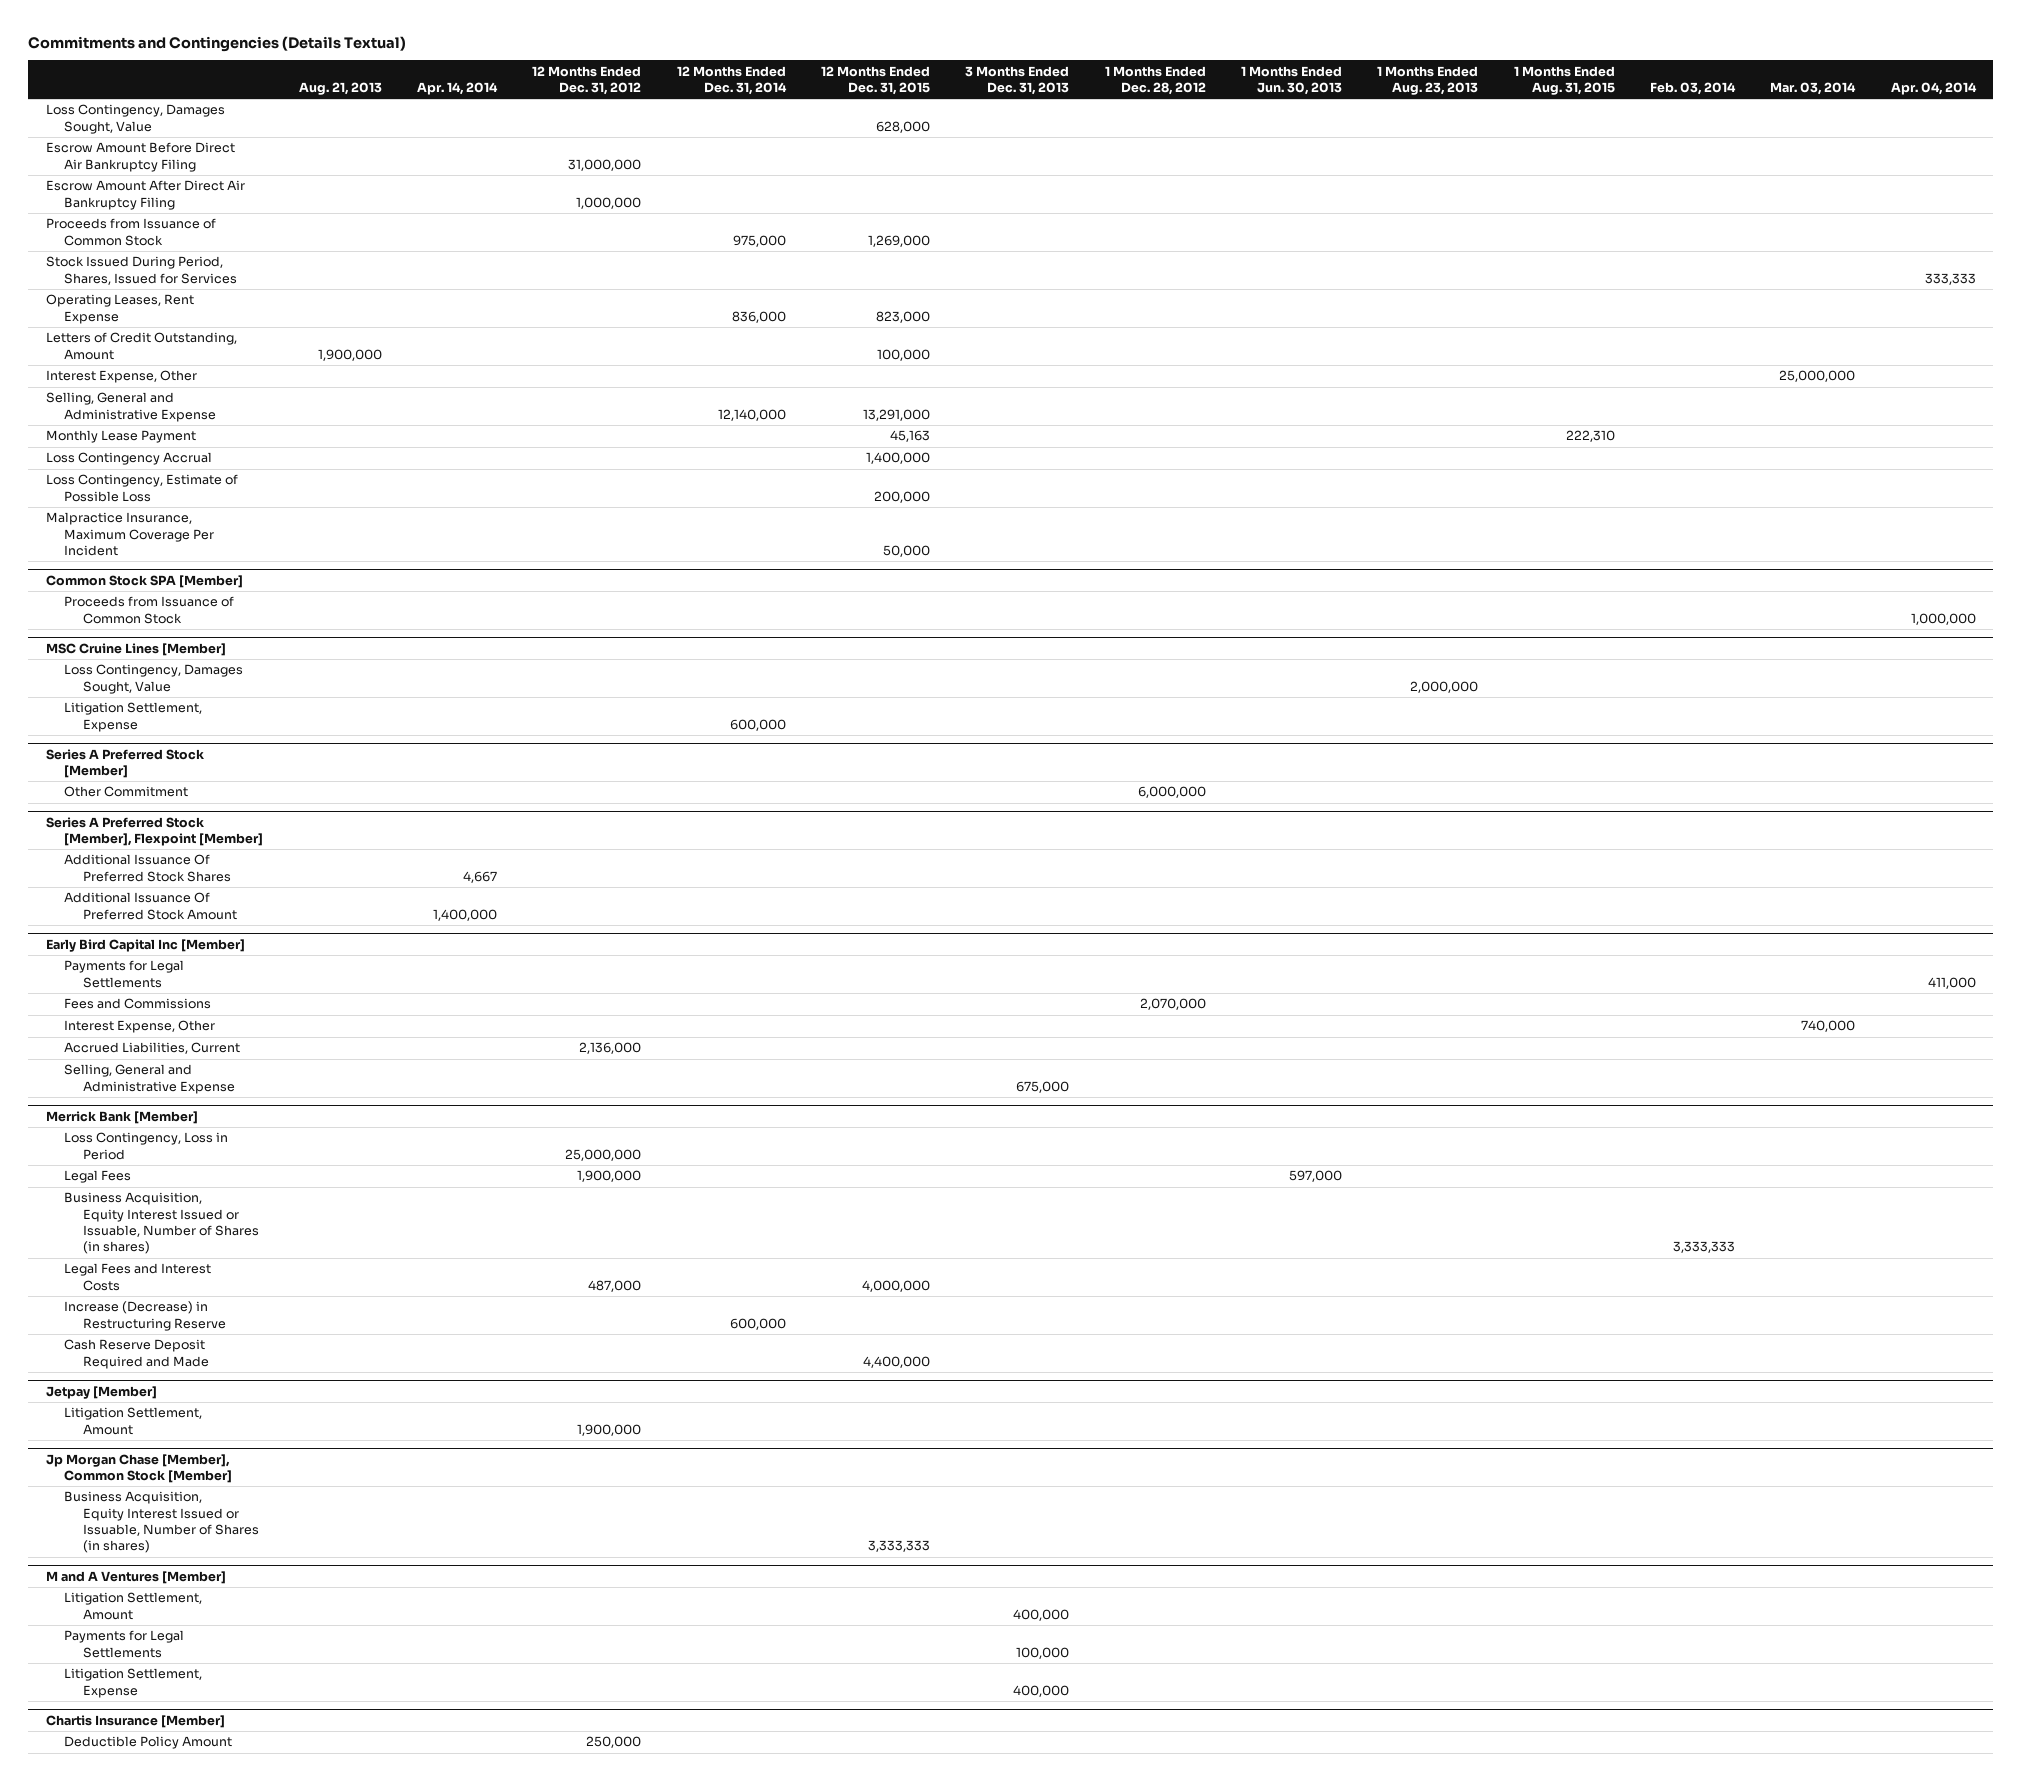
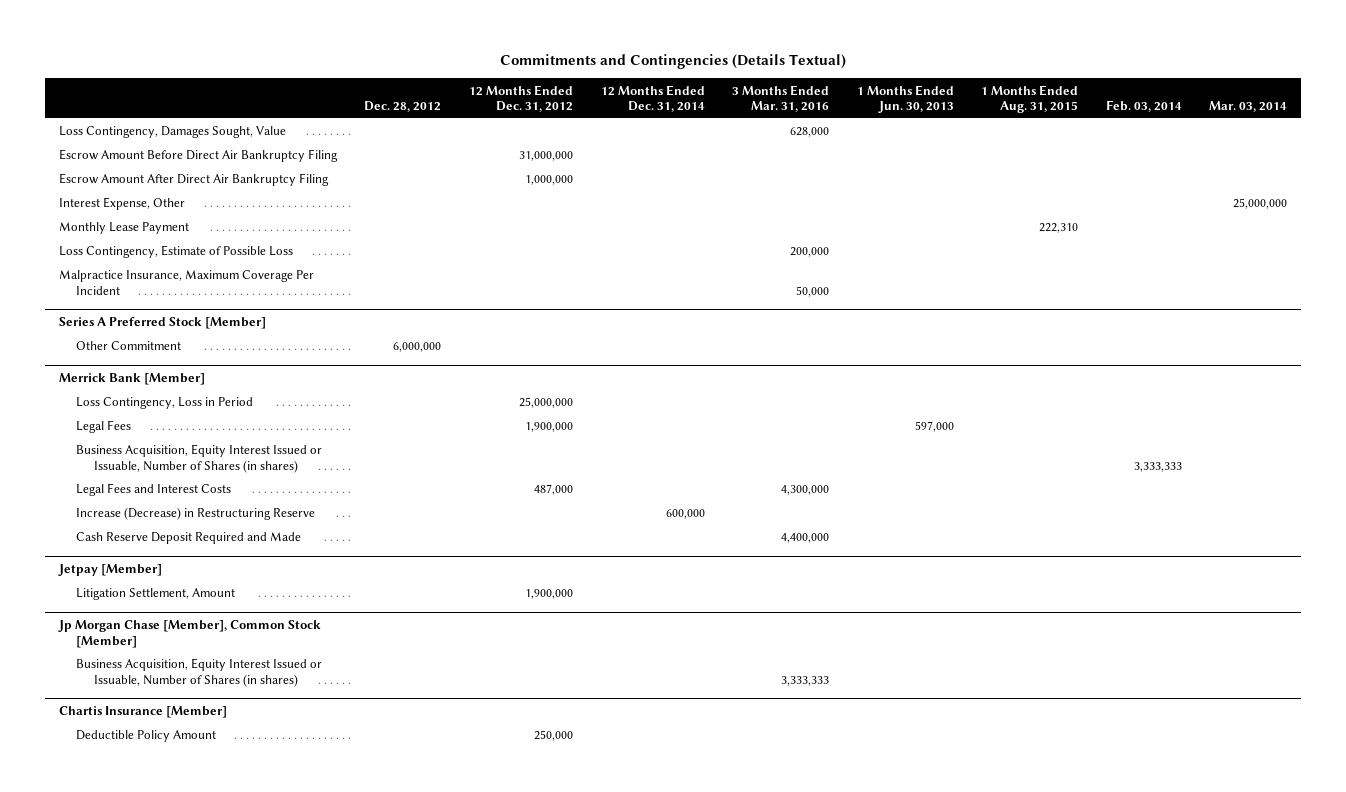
- | Aug. 21, 2013 | Apr. 14, 2014 | 12 Months Ended Dec. 31, 2012 | 12 Months Ended Dec. 31, 2014 | 12 Months Ended Dec. 31, 2015 | 3 Months Ended Dec. 31, 2013 | 1 Months Ended Dec. 28, 2012 | 1 Months Ended Jun. 30, 2013 | 1 Months Ended Aug. 23, 2013 | 1 Months Ended Aug. 31, 2015 | Feb. 03, 2014 | Mar. 03, 2014 | Apr. 04, 2014
+ | Dec. 28, 2012 | 12 Months Ended Dec. 31, 2012 | 12 Months Ended Dec. 31, 2014 | 3 Months Ended Mar. 31, 2016 | 1 Months Ended Jun. 30, 2013 | 1 Months Ended Aug. 31, 2015 | Feb. 03, 2014 | Mar. 03, 2014
- Proceeds from Issuance of Common Stock | | | | 975,000 | 1,269,000 | | | | | | | |
- Stock Issued During Period, Shares, Issued for Services | | | | | | | | | | | | | 333,333
- Operating Leases, Rent Expense | | | | 836,000 | 823,000 | | | | | | | |
- Letters of Credit Outstanding, Amount | 1,900,000 | | | | 100,000 | | | | | | | |
- Selling, General and Administrative Expense | | | | 12,140,000 | 13,291,000 | | | | | | | |
- Loss Contingency Accrual | | | | | 1,400,000 | | | | | | | |
- Common Stock SPA [Member]
- Proceeds from Issuance of Common Stock | | | | | | | | | | | | | 1,000,000
- MSC Cruine Lines [Member]
- Loss Contingency, Damages Sought, Value | | | | | | | | | 2,000,000 | | | |
- Litigation Settlement, Expense | | | | 600,000 | | | | | | | | |
- Series A Preferred Stock [Member], Flexpoint [Member]
- Additional Issuance Of Preferred Stock Shares | | 4,667 | | | | | | | | | | |
- Additional Issuance Of Preferred Stock Amount | | 1,400,000 | | | | | | | | | | |
- Early Bird Capital Inc [Member]
- Payments for Legal Settlements | | | | | | | | | | | | | 411,000
- Fees and Commissions | | | | | | | 2,070,000 | | | | | |
- Interest Expense, Other | | | | | | | | | | | | 740,000 |
- Accrued Liabilities, Current | | | 2,136,000 | | | | | | | | | |
- Selling, General and Administrative Expense | | | | | | 675,000 | | | | | | |
- M and A Ventures [Member]
- Litigation Settlement, Amount | | | | | | 400,000 | | | | | | |
- Payments for Legal Settlements | | | | | | 100,000 | | | | | | |
- Litigation Settlement, Expense | | | | | | 400,000 | | | | | | |

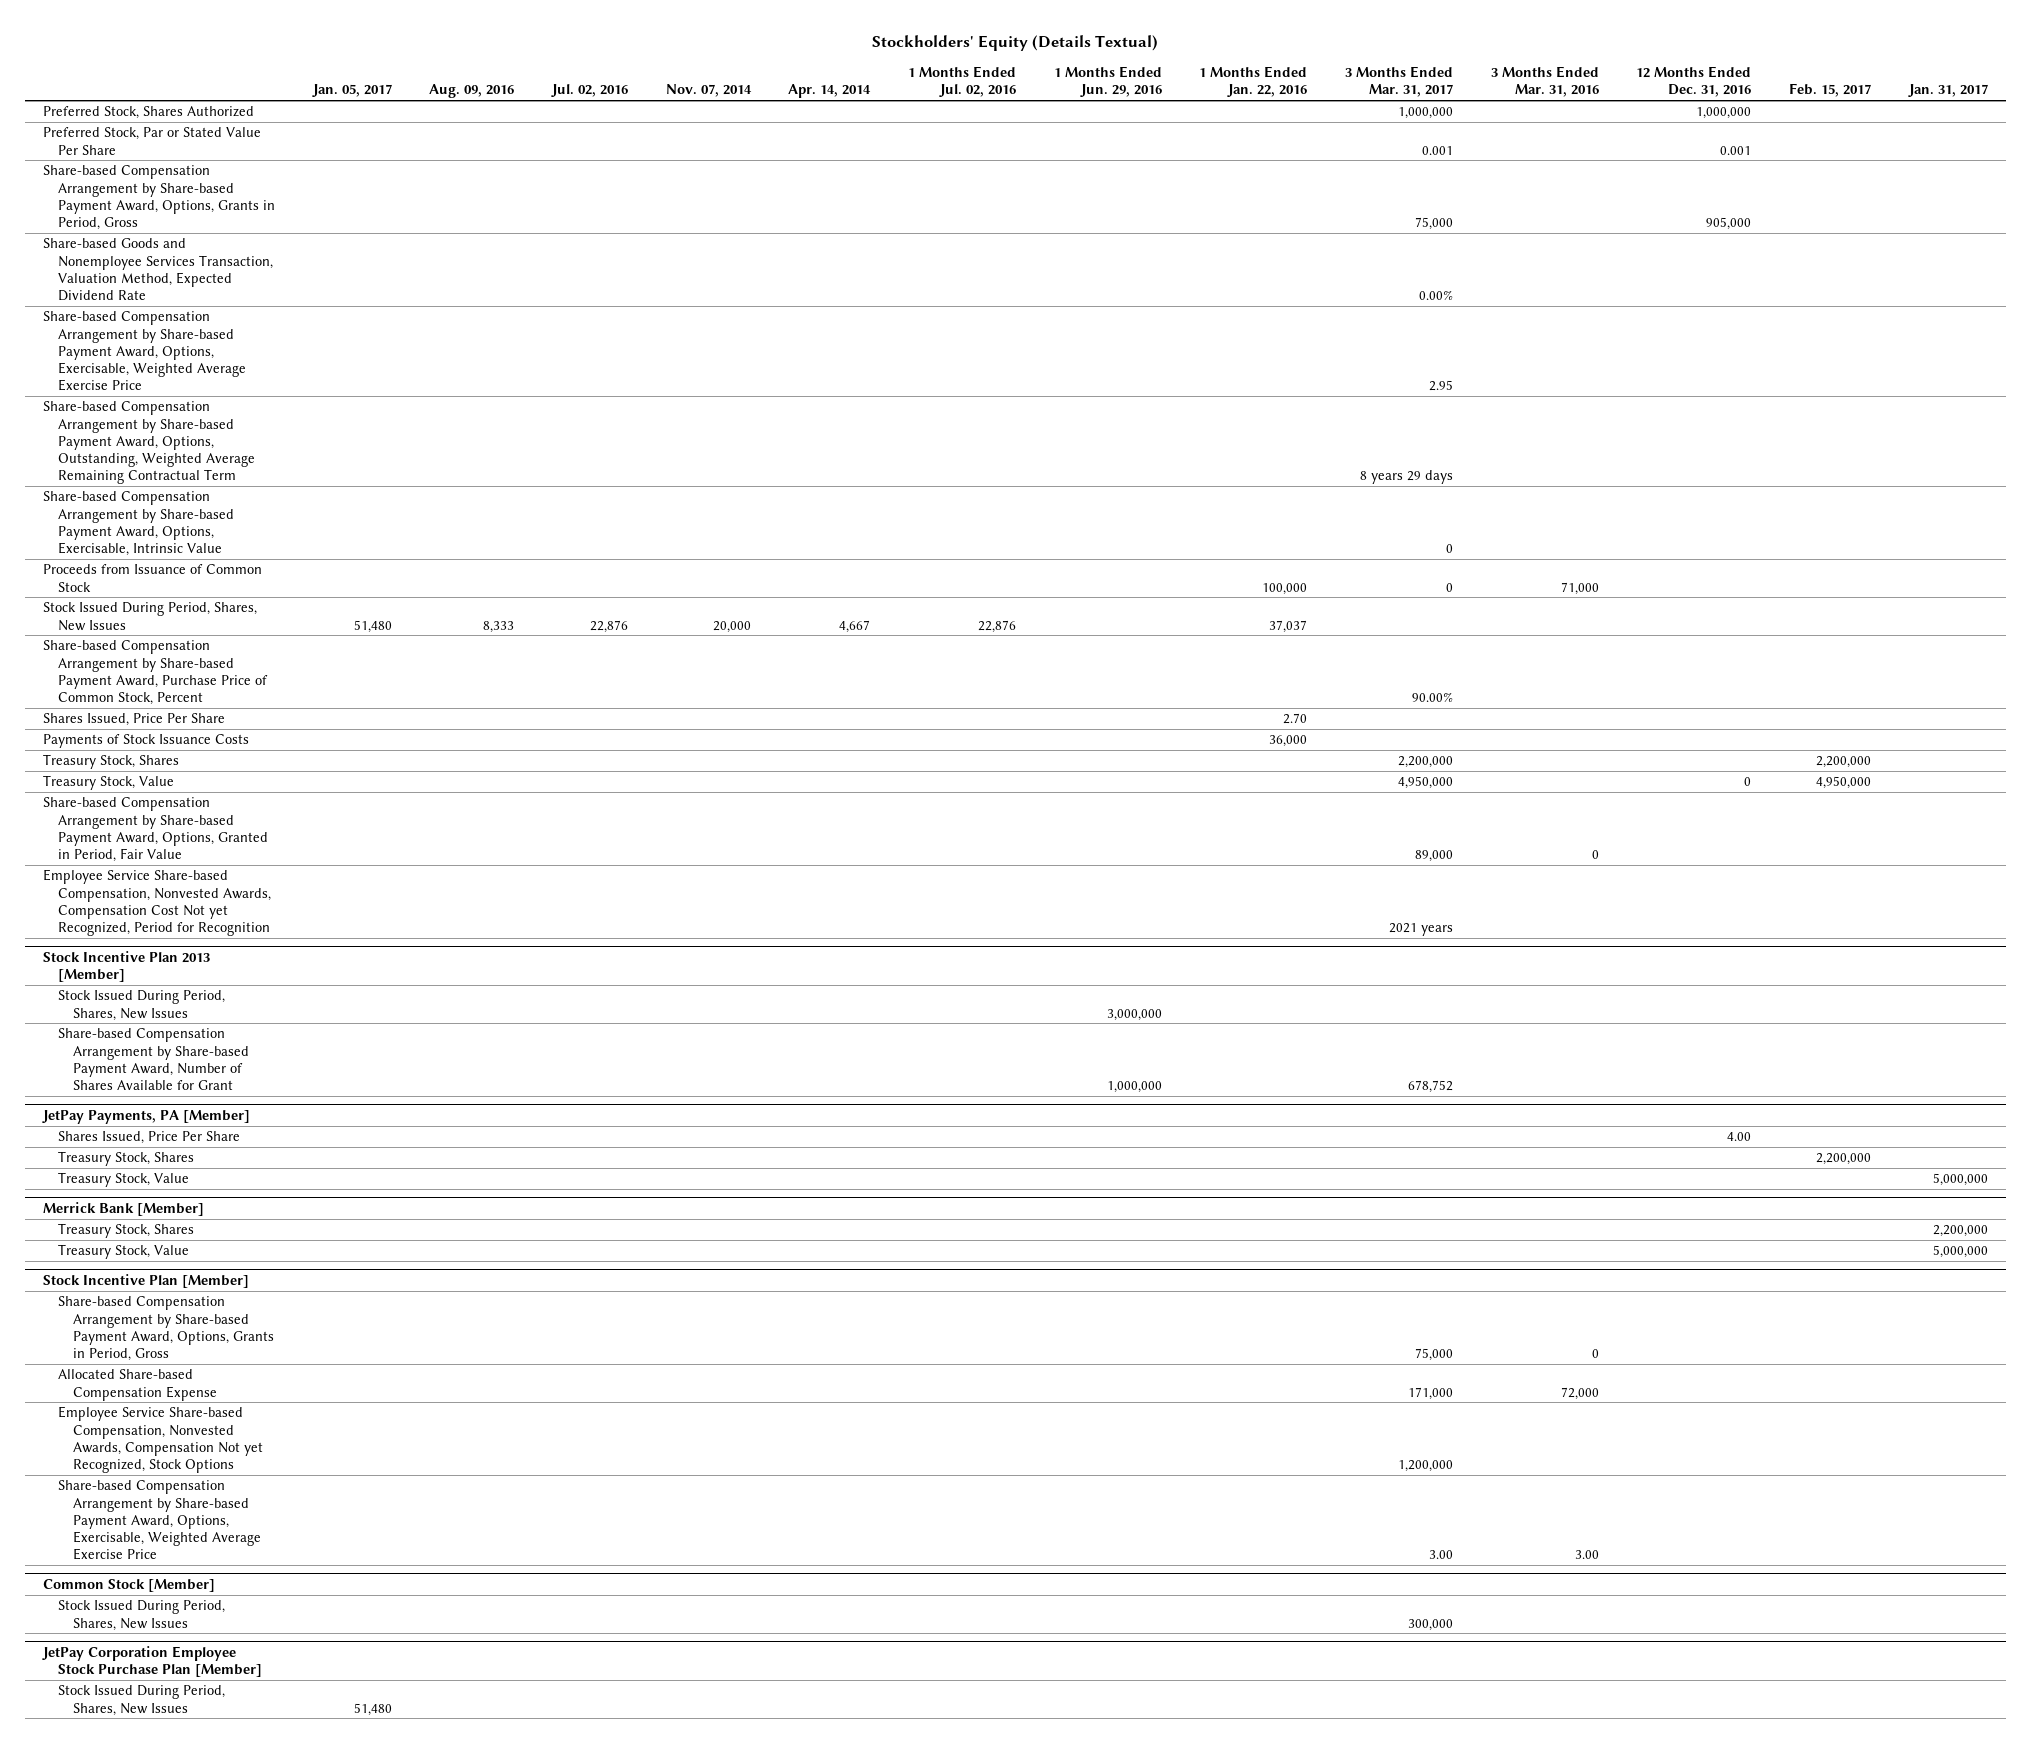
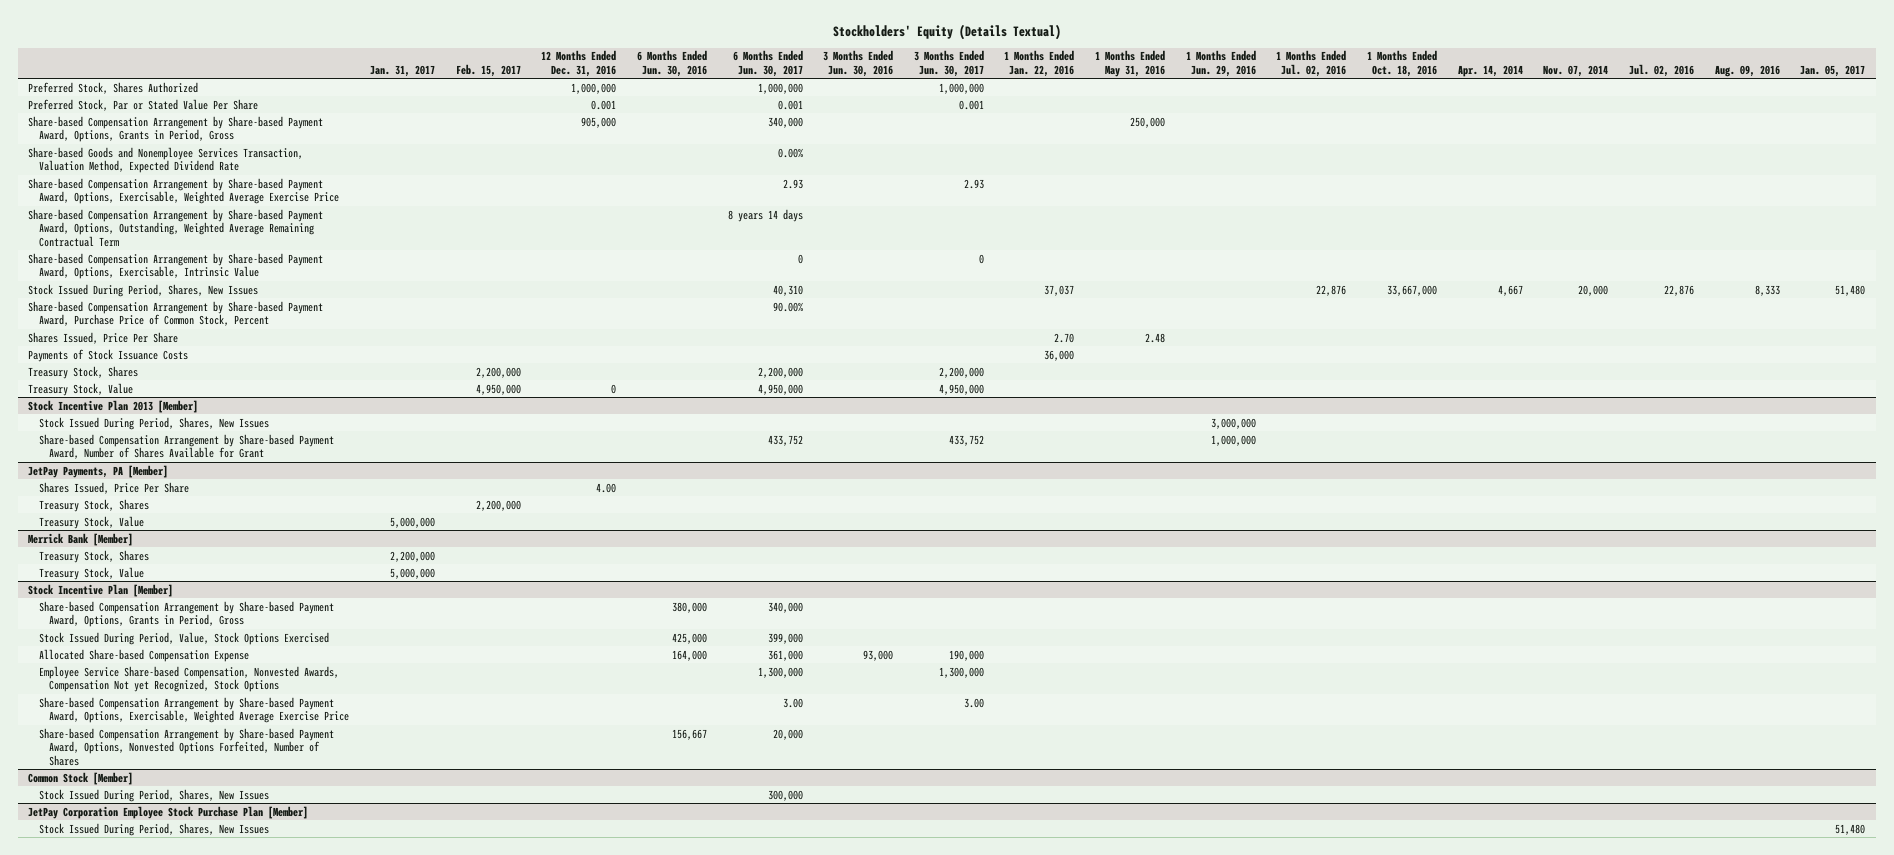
- | Jan. 05, 2017 | Aug. 09, 2016 | Jul. 02, 2016 | Nov. 07, 2014 | Apr. 14, 2014 | 1 Months Ended Jul. 02, 2016 | 1 Months Ended Jun. 29, 2016 | 1 Months Ended Jan. 22, 2016 | 3 Months Ended Mar. 31, 2017 | 3 Months Ended Mar. 31, 2016 | 12 Months Ended Dec. 31, 2016 | Feb. 15, 2017 | Jan. 31, 2017
+ | Jan. 31, 2017 | Feb. 15, 2017 | 12 Months Ended Dec. 31, 2016 | 6 Months Ended Jun. 30, 2016 | 6 Months Ended Jun. 30, 2017 | 3 Months Ended Jun. 30, 2016 | 3 Months Ended Jun. 30, 2017 | 1 Months Ended Jan. 22, 2016 | 1 Months Ended May 31, 2016 | 1 Months Ended Jun. 29, 2016 | 1 Months Ended Jul. 02, 2016 | 1 Months Ended Oct. 18, 2016 | Apr. 14, 2014 | Nov. 07, 2014 | Jul. 02, 2016 | Aug. 09, 2016 | Jan. 05, 2017
- Proceeds from Issuance of Common Stock | | | | | | | | 100,000 | 0 | 71,000 | | |
- Share-based Compensation Arrangement by Share-based Payment Award, Options, Granted in Period, Fair Value | | | | | | | | | 89,000 | 0 | | |
- Employee Service Share-based Compensation, Nonvested Awards, Compensation Cost Not yet Recognized, Period for Recognition | | | | | | | | | 2021 years | | | |
@ Stock Incentive Plan [Member]
+ Stock Issued During Period, Value, Stock Options Exercised | | | | 425,000 | 399,000 | | | | | | | | | | | |
+ Share-based Compensation Arrangement by Share-based Payment Award, Options, Nonvested Options Forfeited, Number of Shares | | | | 156,667 | 20,000 | | | | | | | | | | | |

